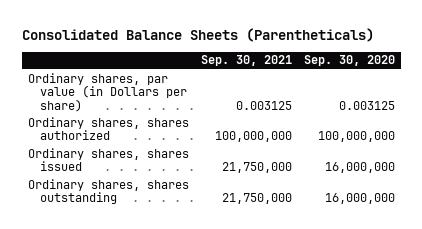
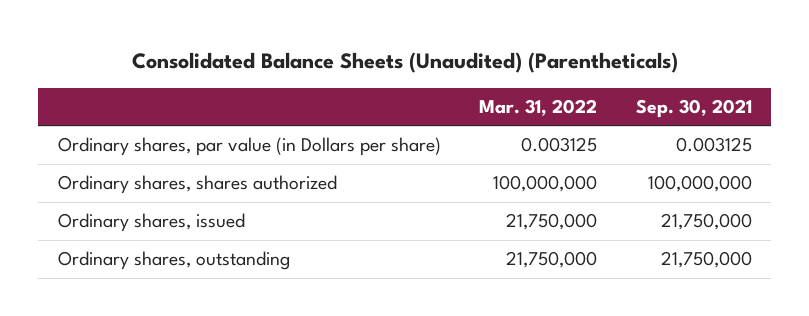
- Consolidated Balance Sheets (Parentheticals)
+ Consolidated Balance Sheets (Unaudited) (Parentheticals)
- | Sep. 30, 2021 | Sep. 30, 2020
+ | Mar. 31, 2022 | Sep. 30, 2021
- Ordinary shares, shares issued | 21,750,000 | 16,000,000
- Ordinary shares, shares outstanding | 21,750,000 | 16,000,000
+ Ordinary shares, issued | 21,750,000 | 21,750,000
+ Ordinary shares, outstanding | 21,750,000 | 21,750,000

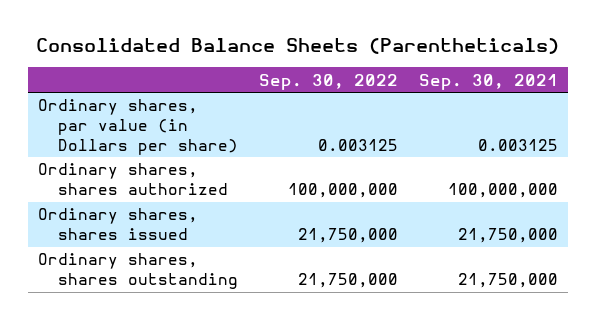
- Consolidated Balance Sheets (Unaudited) (Parentheticals)
+ Consolidated Balance Sheets (Parentheticals)
- | Mar. 31, 2022 | Sep. 30, 2021
+ | Sep. 30, 2022 | Sep. 30, 2021
- Ordinary shares, issued | 21,750,000 | 21,750,000
- Ordinary shares, outstanding | 21,750,000 | 21,750,000
+ Ordinary shares, shares issued | 21,750,000 | 21,750,000
+ Ordinary shares, shares outstanding | 21,750,000 | 21,750,000

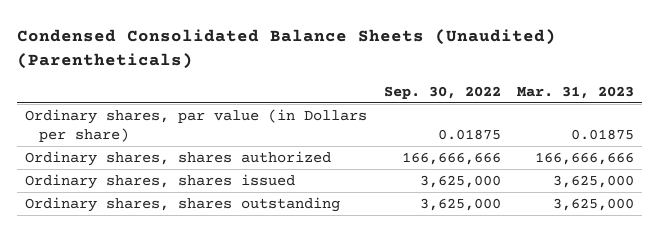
- Consolidated Balance Sheets (Parentheticals)
+ Condensed Consolidated Balance Sheets (Unaudited) (Parentheticals)
- | Sep. 30, 2022 | Sep. 30, 2021
+ | Sep. 30, 2022 | Mar. 31, 2023
- Ordinary shares, par value (in Dollars per share) | 0.003125 | 0.003125
- Ordinary shares, shares authorized | 100,000,000 | 100,000,000
- Ordinary shares, shares issued | 21,750,000 | 21,750,000
- Ordinary shares, shares outstanding | 21,750,000 | 21,750,000
+ Ordinary shares, par value (in Dollars per share) | 0.01875 | 0.01875
+ Ordinary shares, shares authorized | 166,666,666 | 166,666,666
+ Ordinary shares, shares issued | 3,625,000 | 3,625,000
+ Ordinary shares, shares outstanding | 3,625,000 | 3,625,000

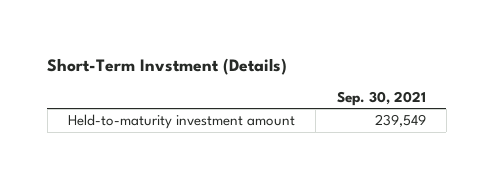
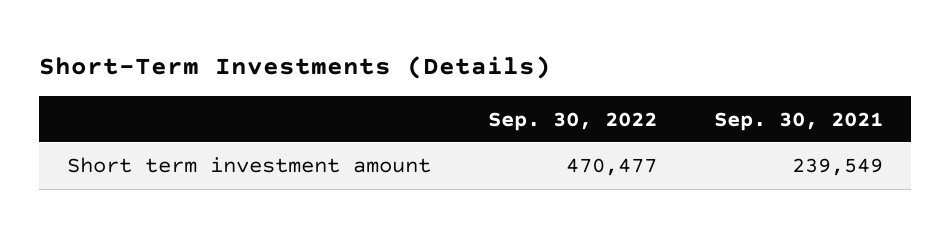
- Short-Term Invstment (Details)
+ Short-Term Investments (Details)
- | Sep. 30, 2021
+ | Sep. 30, 2022 | Sep. 30, 2021
- Held-to-maturity investment amount | 239,549
+ Short term investment amount | 470,477 | 239,549

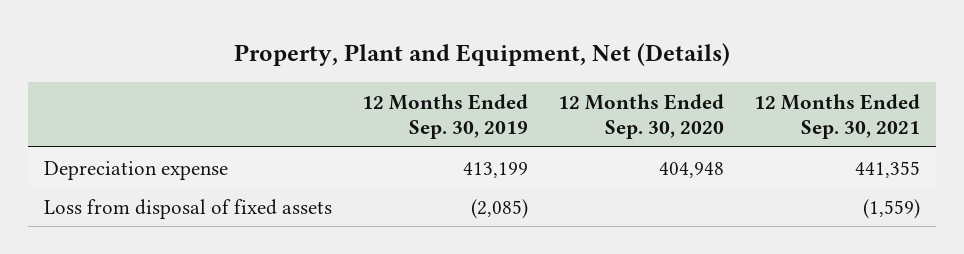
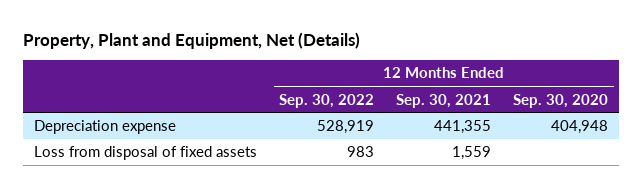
- | 12 Months Ended Sep. 30, 2019 | 12 Months Ended Sep. 30, 2020 | 12 Months Ended Sep. 30, 2021
+ | 12 Months Ended Sep. 30, 2022 | 12 Months Ended Sep. 30, 2021 | 12 Months Ended Sep. 30, 2020
- Loss from disposal of fixed assets | (2,085) | | (1,559)
+ Loss from disposal of fixed assets | 983 | 1,559 |

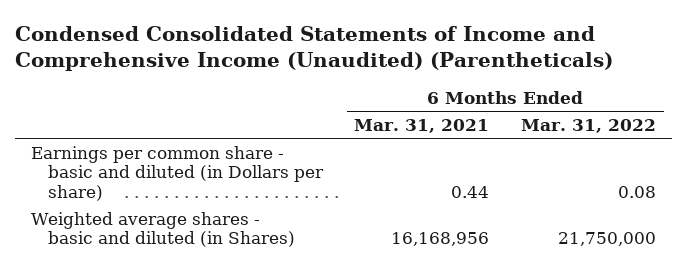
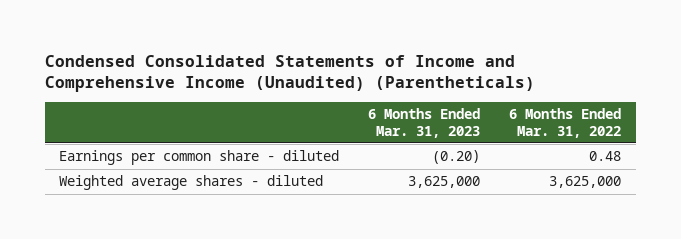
- | 6 Months Ended Mar. 31, 2021 | 6 Months Ended Mar. 31, 2022
+ | 6 Months Ended Mar. 31, 2023 | 6 Months Ended Mar. 31, 2022
- Earnings per common share - basic and diluted (in Dollars per share) | 0.44 | 0.08
- Weighted average shares - basic and diluted (in Shares) | 16,168,956 | 21,750,000
+ Earnings per common share - diluted | (0.20) | 0.48
+ Weighted average shares - diluted | 3,625,000 | 3,625,000

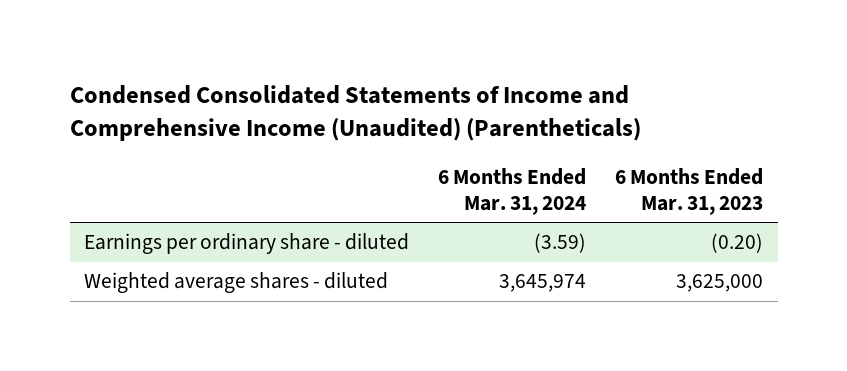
- | 6 Months Ended Mar. 31, 2023 | 6 Months Ended Mar. 31, 2022
+ | 6 Months Ended Mar. 31, 2024 | 6 Months Ended Mar. 31, 2023
- Earnings per common share - diluted | (0.20) | 0.48
+ Earnings per ordinary share - diluted | (3.59) | (0.20)

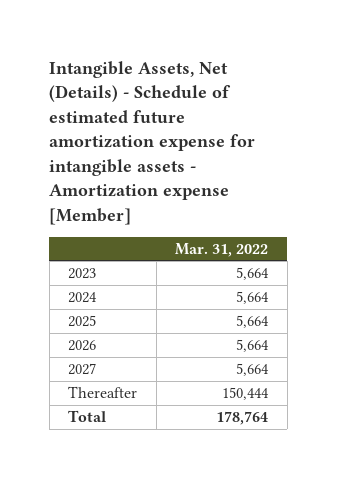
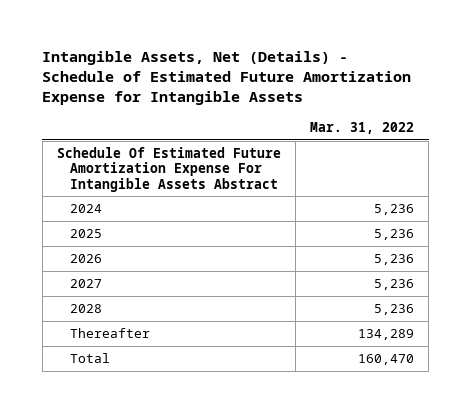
- Intangible Assets, Net (Details) - Schedule of estimated future amortization expense for intangible assets - Amortization expense [Member]
+ Intangible Assets, Net (Details) - Schedule of Estimated Future Amortization Expense for Intangible Assets
- 2023 | 5,664
- 2024 | 5,664
- 2025 | 5,664
- 2026 | 5,664
- 2027 | 5,664
- Thereafter | 150,444
- Total | 178,764
+ Schedule Of Estimated Future Amortization Expense For Intangible Assets Abstract
+ 2024 | 5,236
+ 2025 | 5,236
+ 2026 | 5,236
+ 2027 | 5,236
+ 2028 | 5,236
+ Thereafter | 134,289
+ Total | 160,470

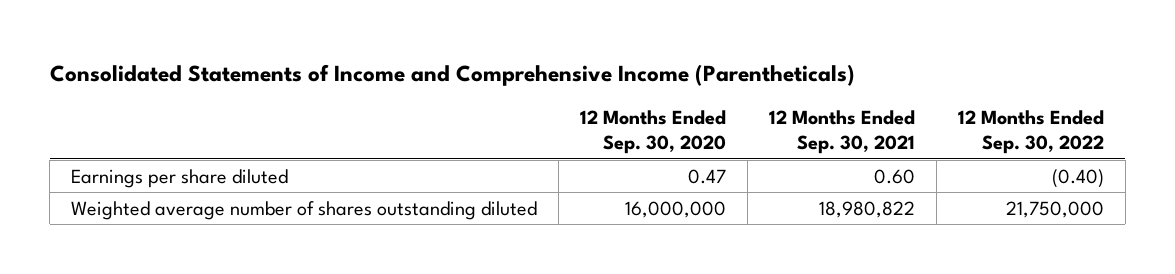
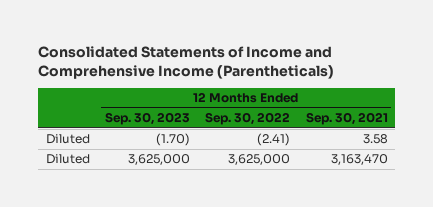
- | 12 Months Ended Sep. 30, 2020 | 12 Months Ended Sep. 30, 2021 | 12 Months Ended Sep. 30, 2022
+ | 12 Months Ended Sep. 30, 2023 | 12 Months Ended Sep. 30, 2022 | 12 Months Ended Sep. 30, 2021
- Earnings per share diluted | 0.47 | 0.60 | (0.40)
- Weighted average number of shares outstanding diluted | 16,000,000 | 18,980,822 | 21,750,000
+ Diluted | (1.70) | (2.41) | 3.58
+ Diluted | 3,625,000 | 3,625,000 | 3,163,470

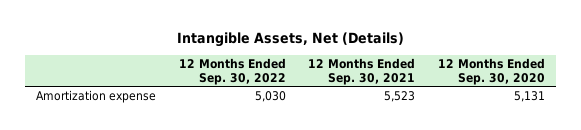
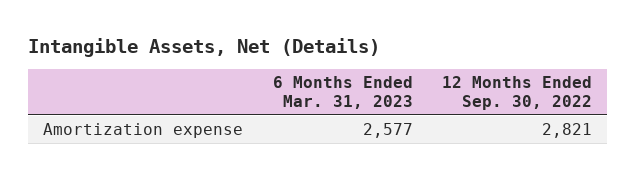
- | 12 Months Ended Sep. 30, 2022 | 12 Months Ended Sep. 30, 2021 | 12 Months Ended Sep. 30, 2020
+ | 6 Months Ended Mar. 31, 2023 | 12 Months Ended Sep. 30, 2022
- Amortization expense | 5,030 | 5,523 | 5,131
+ Amortization expense | 2,577 | 2,821

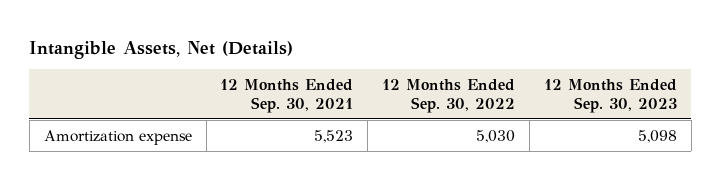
- | 6 Months Ended Mar. 31, 2023 | 12 Months Ended Sep. 30, 2022
+ | 12 Months Ended Sep. 30, 2021 | 12 Months Ended Sep. 30, 2022 | 12 Months Ended Sep. 30, 2023
- Amortization expense | 2,577 | 2,821
+ Amortization expense | 5,523 | 5,030 | 5,098

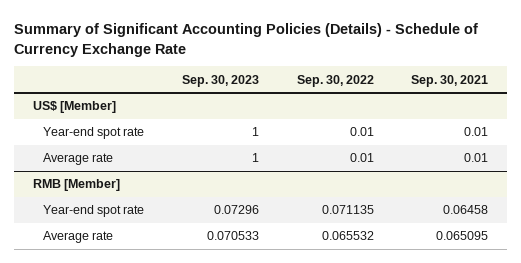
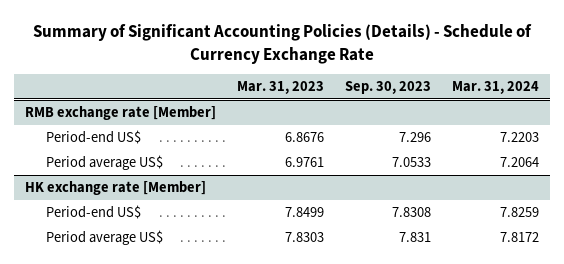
- | Sep. 30, 2023 | Sep. 30, 2022 | Sep. 30, 2021
+ | Mar. 31, 2023 | Sep. 30, 2023 | Mar. 31, 2024
- US$ [Member]
- Year-end spot rate | 1 | 0.01 | 0.01
- Average rate | 1 | 0.01 | 0.01
- RMB [Member]
- Year-end spot rate | 0.07296 | 0.071135 | 0.06458
- Average rate | 0.070533 | 0.065532 | 0.065095
+ RMB exchange rate [Member]
+ Period-end US$ | 6.8676 | 7.296 | 7.2203
+ Period average US$ | 6.9761 | 7.0533 | 7.2064
+ HK exchange rate [Member]
+ Period-end US$ | 7.8499 | 7.8308 | 7.8259
+ Period average US$ | 7.8303 | 7.831 | 7.8172

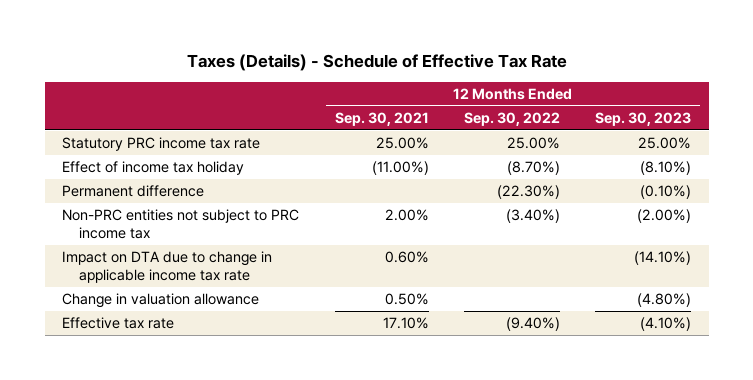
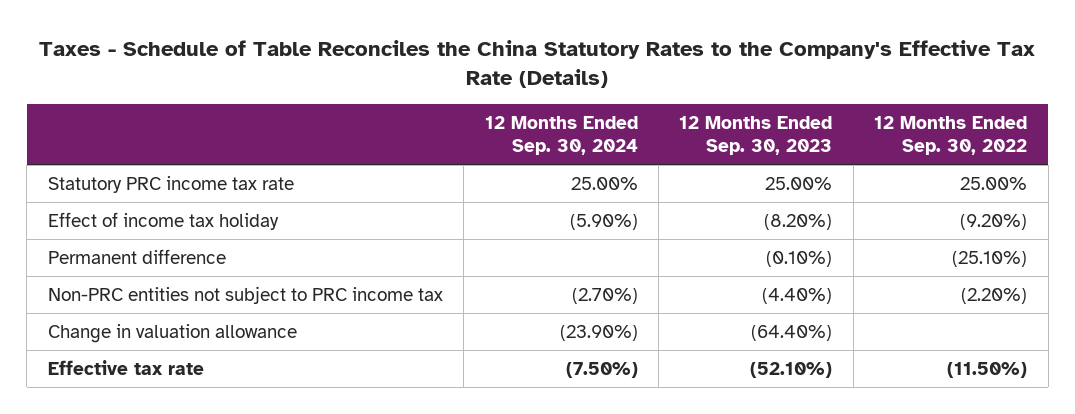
- Taxes (Details) - Schedule of Effective Tax Rate
+ Taxes - Schedule of Table Reconciles the China Statutory Rates to the Company's Effective Tax Rate (Details)
- | 12 Months Ended Sep. 30, 2021 | 12 Months Ended Sep. 30, 2022 | 12 Months Ended Sep. 30, 2023
+ | 12 Months Ended Sep. 30, 2024 | 12 Months Ended Sep. 30, 2023 | 12 Months Ended Sep. 30, 2022
- Effect of income tax holiday | (11.00%) | (8.70%) | (8.10%)
- Permanent difference | | (22.30%) | (0.10%)
- Non-PRC entities not subject to PRC income tax | 2.00% | (3.40%) | (2.00%)
- Impact on DTA due to change in applicable income tax rate | 0.60% | | (14.10%)
- Change in valuation allowance | 0.50% | | (4.80%)
- Effective tax rate | 17.10% | (9.40%) | (4.10%)
+ Effect of income tax holiday | (5.90%) | (8.20%) | (9.20%)
+ Permanent difference | | (0.10%) | (25.10%)
+ Non-PRC entities not subject to PRC income tax | (2.70%) | (4.40%) | (2.20%)
+ Change in valuation allowance | (23.90%) | (64.40%) |
+ Effective tax rate | (7.50%) | (52.10%) | (11.50%)

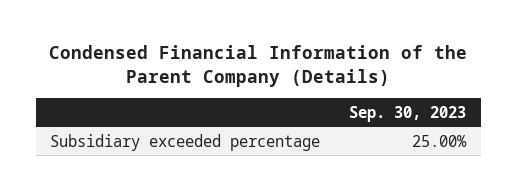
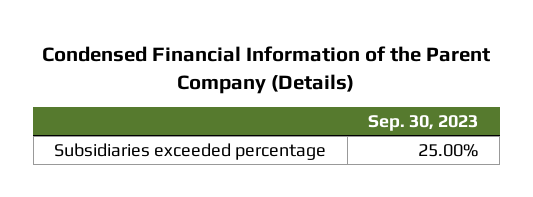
- Subsidiary exceeded percentage | 25.00%
+ Subsidiaries exceeded percentage | 25.00%

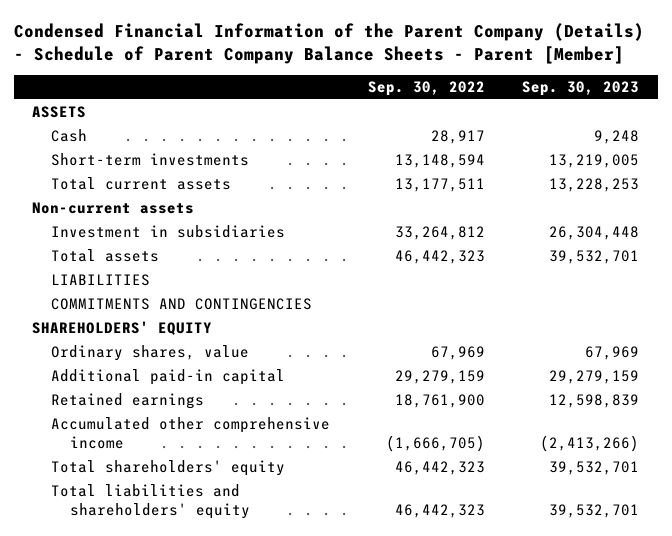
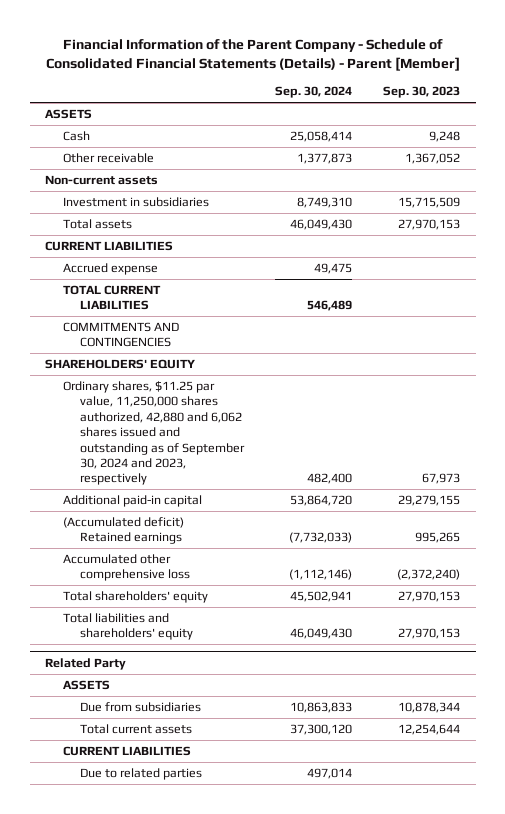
- Condensed Financial Information of the Parent Company (Details) - Schedule of Parent Company Balance Sheets - Parent [Member]
+ Financial Information of the Parent Company - Schedule of Consolidated Financial Statements (Details) - Parent [Member]
- | Sep. 30, 2022 | Sep. 30, 2023
+ | Sep. 30, 2024 | Sep. 30, 2023
- Short-term investments | 13,148,594 | 13,219,005
- Total current assets | 13,177,511 | 13,228,253
+ Other receivable | 1,377,873 | 1,367,052
- Investment in subsidiaries | 33,264,812 | 26,304,448
- Total assets | 46,442,323 | 39,532,701
- LIABILITIES
+ Investment in subsidiaries | 8,749,310 | 15,715,509
+ Total assets | 46,049,430 | 27,970,153
+ CURRENT LIABILITIES
+ Accrued expense | 49,475 |
+ TOTAL CURRENT LIABILITIES | 546,489 |
- Ordinary shares, value | 67,969 | 67,969
- Additional paid-in capital | 29,279,159 | 29,279,159
- Retained earnings | 18,761,900 | 12,598,839
- Accumulated other comprehensive income | (1,666,705) | (2,413,266)
- Total shareholders' equity | 46,442,323 | 39,532,701
- Total liabilities and shareholders' equity | 46,442,323 | 39,532,701
+ Ordinary shares, $11.25 par value, 11,250,000 shares authorized, 42,880 and 6,062 shares issued and outstanding as of September 30, 2024 and 2023, respectively | 482,400 | 67,973
+ Additional paid-in capital | 53,864,720 | 29,279,155
+ (Accumulated deficit) Retained earnings | (7,732,033) | 995,265
+ Accumulated other comprehensive loss | (1,112,146) | (2,372,240)
+ Total shareholders' equity | 45,502,941 | 27,970,153
+ Total liabilities and shareholders' equity | 46,049,430 | 27,970,153
+ Related Party
+ ASSETS
+ Due from subsidiaries | 10,863,833 | 10,878,344
+ Total current assets | 37,300,120 | 12,254,644
+ CURRENT LIABILITIES
+ Due to related parties | 497,014 |

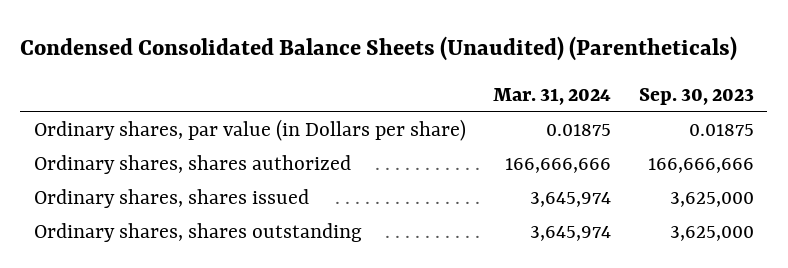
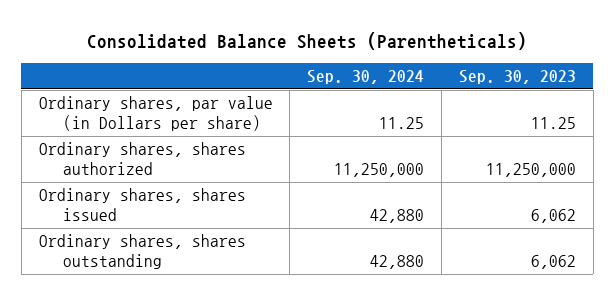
- Condensed Consolidated Balance Sheets (Unaudited) (Parentheticals)
+ Consolidated Balance Sheets (Parentheticals)
- | Mar. 31, 2024 | Sep. 30, 2023
+ | Sep. 30, 2024 | Sep. 30, 2023
- Ordinary shares, par value (in Dollars per share) | 0.01875 | 0.01875
- Ordinary shares, shares authorized | 166,666,666 | 166,666,666
- Ordinary shares, shares issued | 3,645,974 | 3,625,000
- Ordinary shares, shares outstanding | 3,645,974 | 3,625,000
+ Ordinary shares, par value (in Dollars per share) | 11.25 | 11.25
+ Ordinary shares, shares authorized | 11,250,000 | 11,250,000
+ Ordinary shares, shares issued | 42,880 | 6,062
+ Ordinary shares, shares outstanding | 42,880 | 6,062

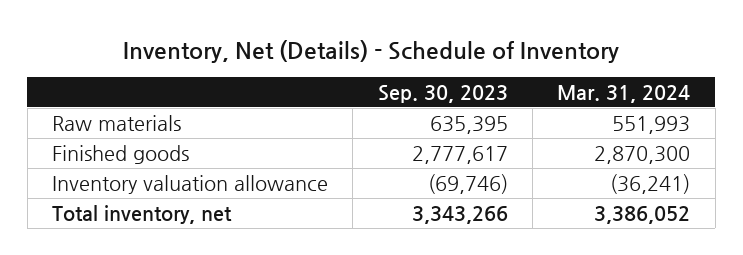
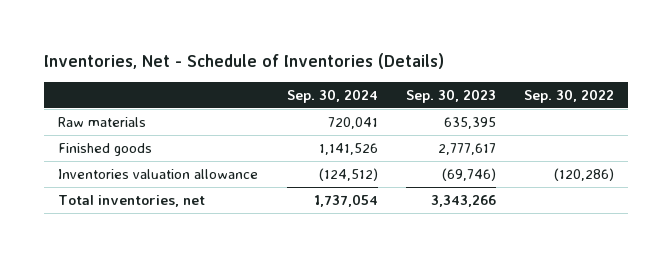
- Inventory, Net (Details) - Schedule of Inventory
+ Inventories, Net - Schedule of Inventories (Details)
- | Sep. 30, 2023 | Mar. 31, 2024
+ | Sep. 30, 2024 | Sep. 30, 2023 | Sep. 30, 2022
- Inventory valuation allowance | (69,746) | (36,241)
- Total inventory, net | 3,343,266 | 3,386,052
+ Inventories valuation allowance | (124,512) | (69,746) | (120,286)
+ Total inventories, net | 1,737,054 | 3,343,266 |

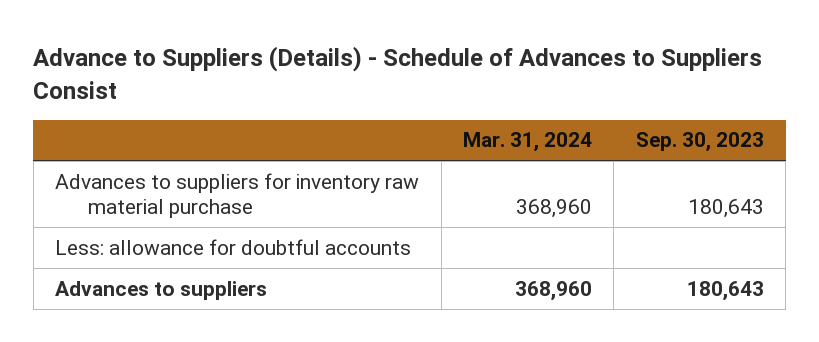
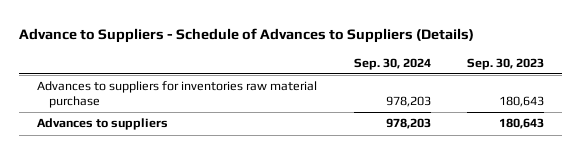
- Advance to Suppliers (Details) - Schedule of Advances to Suppliers Consist
+ Advance to Suppliers - Schedule of Advances to Suppliers (Details)
- | Mar. 31, 2024 | Sep. 30, 2023
+ | Sep. 30, 2024 | Sep. 30, 2023
- Advances to suppliers for inventory raw material purchase | 368,960 | 180,643
- Less: allowance for doubtful accounts
+ Advances to suppliers for inventories raw material purchase | 978,203 | 180,643

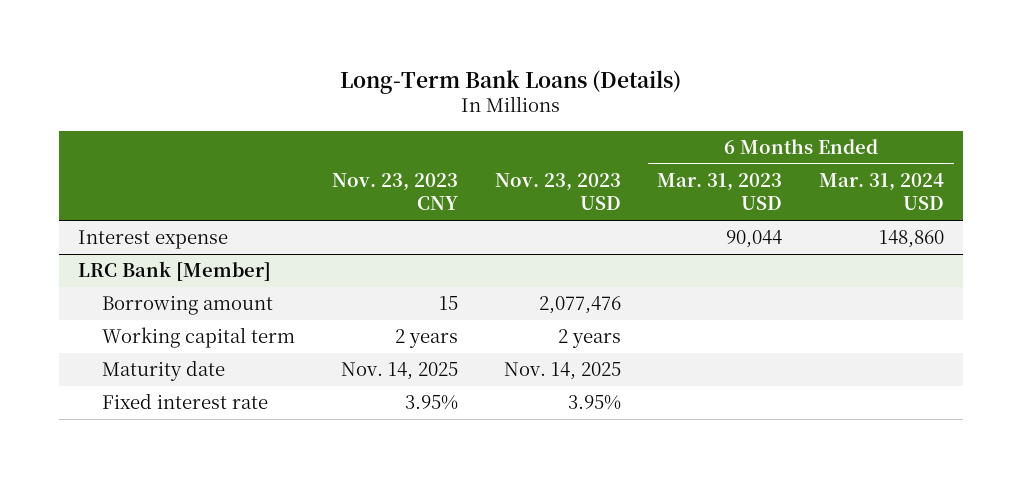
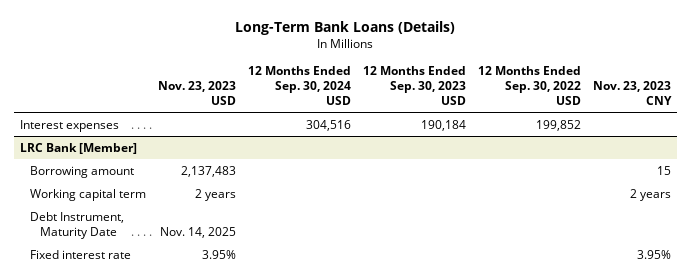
- | Nov. 23, 2023 CNY | Nov. 23, 2023 USD | 6 Months Ended Mar. 31, 2023 USD | 6 Months Ended Mar. 31, 2024 USD
+ | Nov. 23, 2023 USD | 12 Months Ended Sep. 30, 2024 USD | 12 Months Ended Sep. 30, 2023 USD | 12 Months Ended Sep. 30, 2022 USD | Nov. 23, 2023 CNY
- Interest expense | | | 90,044 | 148,860
+ Interest expenses | | 304,516 | 190,184 | 199,852 |
@ LRC Bank [Member]
- Borrowing amount | 15 | 2,077,476 | |
+ Borrowing amount | 2,137,483 | | | | 15
- Maturity date | Nov. 14, 2025 | Nov. 14, 2025 | |
+ Debt Instrument, Maturity Date | Nov. 14, 2025 | | | |

